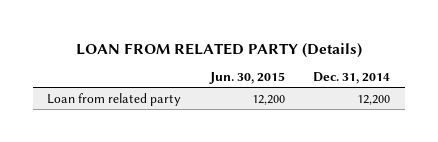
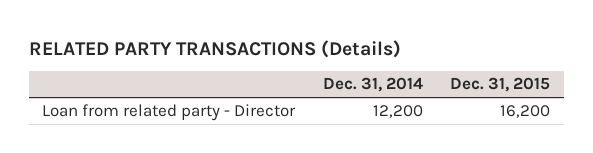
- LOAN FROM RELATED PARTY (Details)
+ RELATED PARTY TRANSACTIONS (Details)
- | Jun. 30, 2015 | Dec. 31, 2014
+ | Dec. 31, 2014 | Dec. 31, 2015
- Loan from related party | 12,200 | 12,200
+ Loan from related party - Director | 12,200 | 16,200

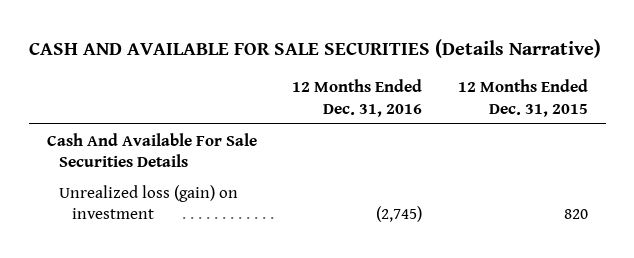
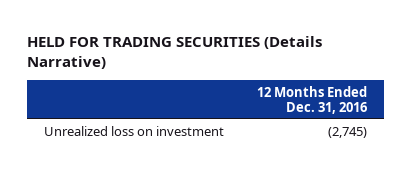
- CASH AND AVAILABLE FOR SALE SECURITIES (Details Narrative)
+ HELD FOR TRADING SECURITIES (Details Narrative)
- | 12 Months Ended Dec. 31, 2016 | 12 Months Ended Dec. 31, 2015
+ | 12 Months Ended Dec. 31, 2016
- Cash And Available For Sale Securities Details
- Unrealized loss (gain) on investment | (2,745) | 820
+ Unrealized loss on investment | (2,745)

